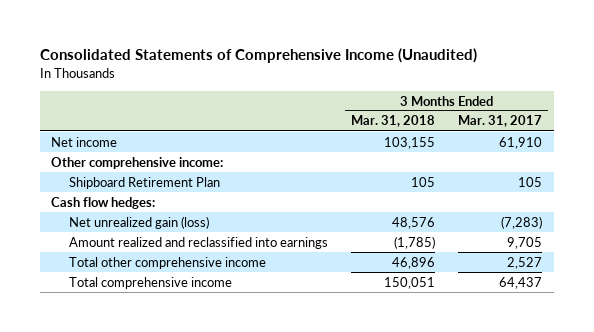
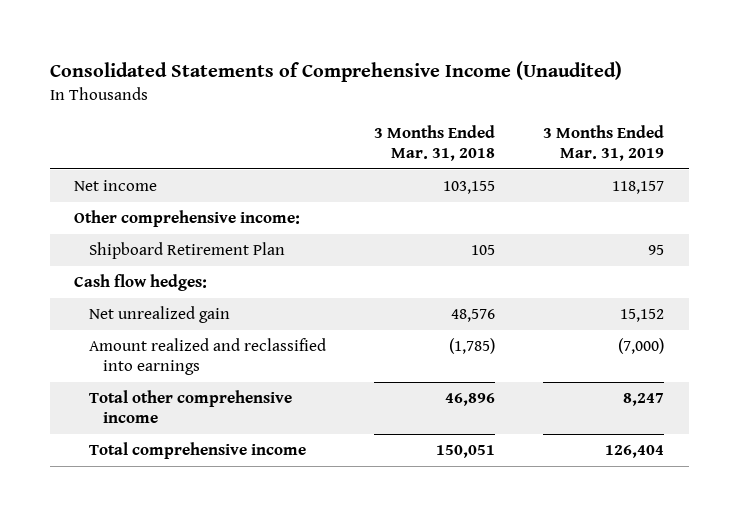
- | 3 Months Ended Mar. 31, 2018 | 3 Months Ended Mar. 31, 2017
+ | 3 Months Ended Mar. 31, 2018 | 3 Months Ended Mar. 31, 2019
- Net unrealized gain (loss) | 48,576 | (7,283)
+ Net unrealized gain | 48,576 | 15,152

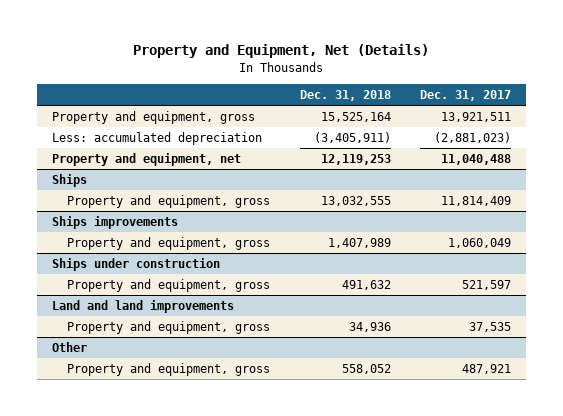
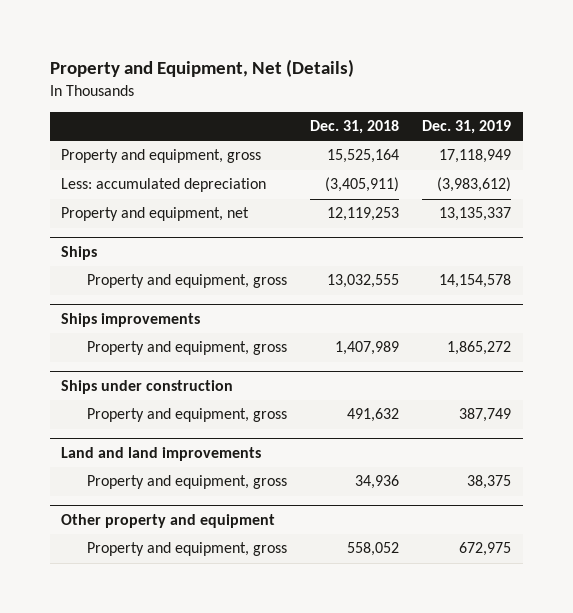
- | Dec. 31, 2018 | Dec. 31, 2017
+ | Dec. 31, 2018 | Dec. 31, 2019
- Other
+ Other property and equipment

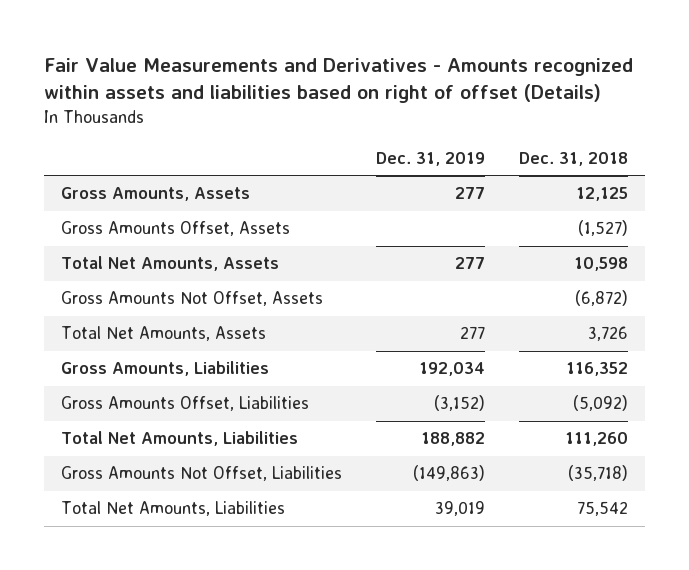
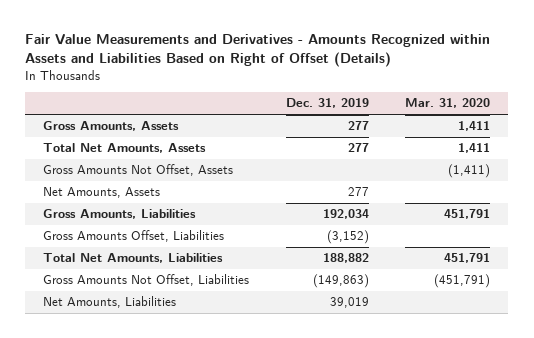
- Fair Value Measurements and Derivatives - Amounts recognized within assets and liabilities based on right of offset (Details)
+ Fair Value Measurements and Derivatives - Amounts Recognized within Assets and Liabilities Based on Right of Offset (Details)
- | Dec. 31, 2019 | Dec. 31, 2018
+ | Dec. 31, 2019 | Mar. 31, 2020
- Gross Amounts Offset, Assets | | (1,527)
- Total Net Amounts, Assets | 277 | 3,726
+ Net Amounts, Assets | 277 |
- Total Net Amounts, Liabilities | 39,019 | 75,542
+ Net Amounts, Liabilities | 39,019 |

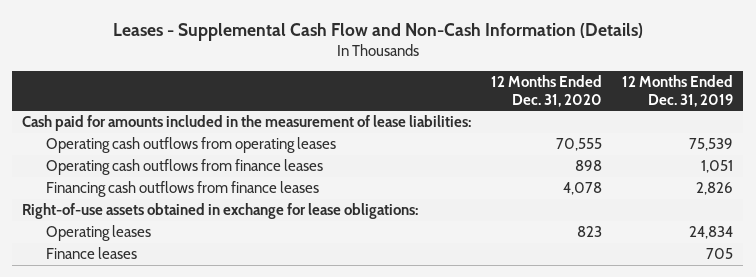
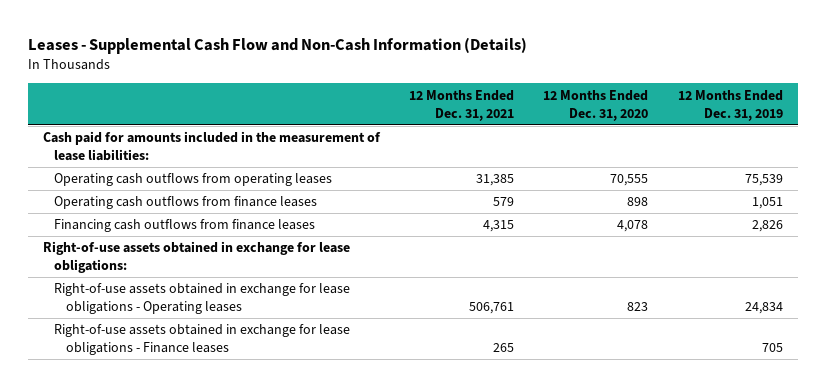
- | 12 Months Ended Dec. 31, 2020 | 12 Months Ended Dec. 31, 2019
+ | 12 Months Ended Dec. 31, 2021 | 12 Months Ended Dec. 31, 2020 | 12 Months Ended Dec. 31, 2019
- Operating leases | 823 | 24,834
- Finance leases | | 705
+ Right-of-use assets obtained in exchange for lease obligations - Operating leases | 506,761 | 823 | 24,834
+ Right-of-use assets obtained in exchange for lease obligations - Finance leases | 265 | | 705

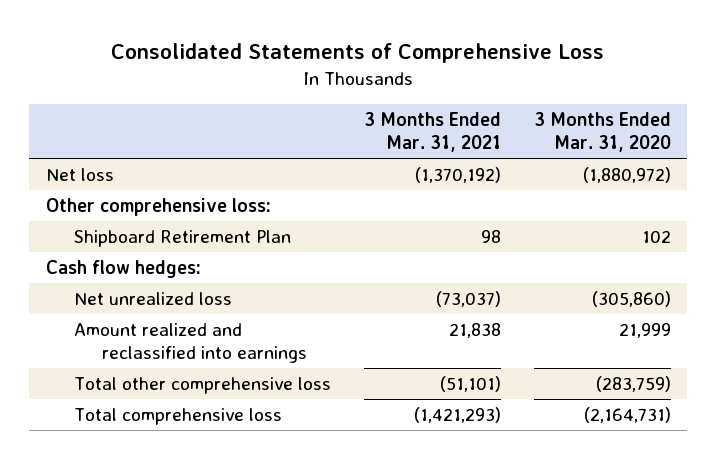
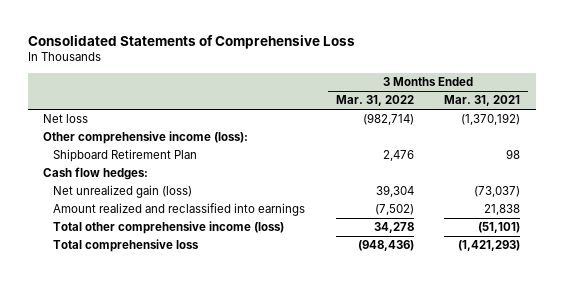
- | 3 Months Ended Mar. 31, 2021 | 3 Months Ended Mar. 31, 2020
+ | 3 Months Ended Mar. 31, 2022 | 3 Months Ended Mar. 31, 2021
- Other comprehensive loss:
+ Other comprehensive income (loss):
- Net unrealized loss | (73,037) | (305,860)
+ Net unrealized gain (loss) | 39,304 | (73,037)
- Total other comprehensive loss | (51,101) | (283,759)
+ Total other comprehensive income (loss) | 34,278 | (51,101)

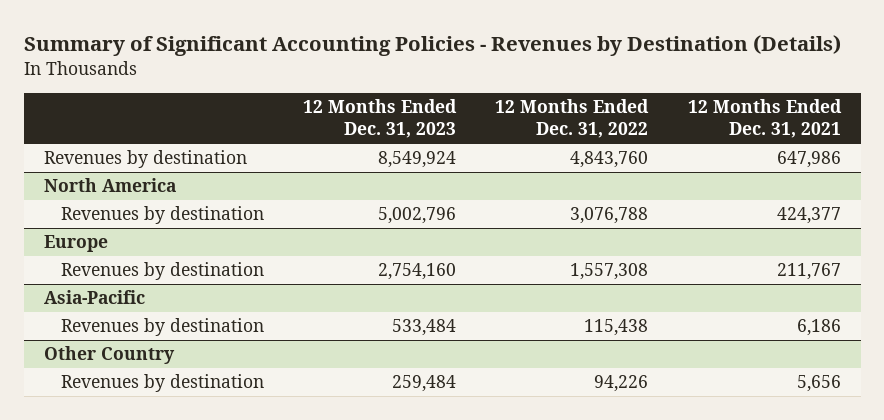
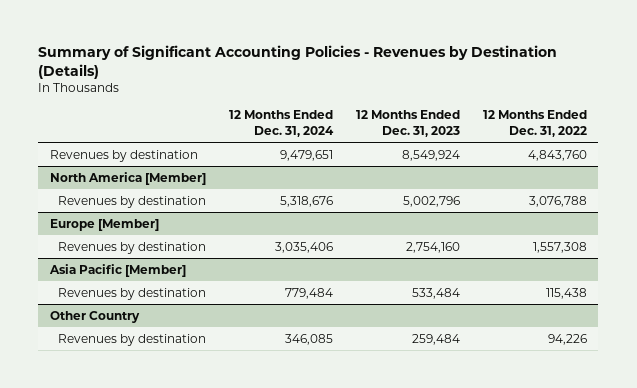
- | 12 Months Ended Dec. 31, 2023 | 12 Months Ended Dec. 31, 2022 | 12 Months Ended Dec. 31, 2021
+ | 12 Months Ended Dec. 31, 2024 | 12 Months Ended Dec. 31, 2023 | 12 Months Ended Dec. 31, 2022
- North America
+ North America [Member]
- Europe
+ Europe [Member]
- Asia-Pacific
+ Asia Pacific [Member]

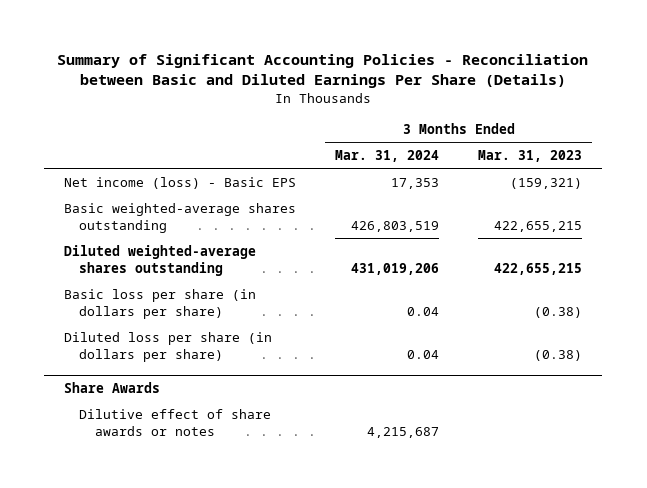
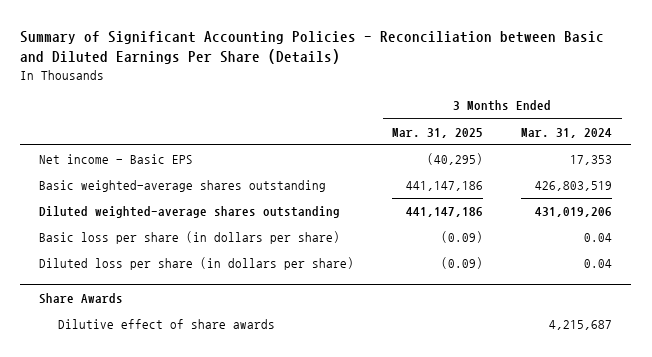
- | 3 Months Ended Mar. 31, 2024 | 3 Months Ended Mar. 31, 2023
+ | 3 Months Ended Mar. 31, 2025 | 3 Months Ended Mar. 31, 2024
- Net income (loss) - Basic EPS | 17,353 | (159,321)
+ Net income - Basic EPS | (40,295) | 17,353
@ Share Awards
- Dilutive effect of share awards or notes | 4,215,687 |
+ Dilutive effect of share awards | | 4,215,687

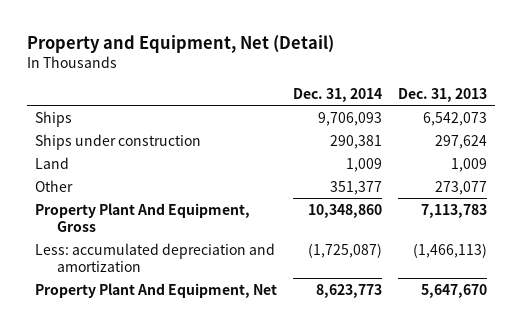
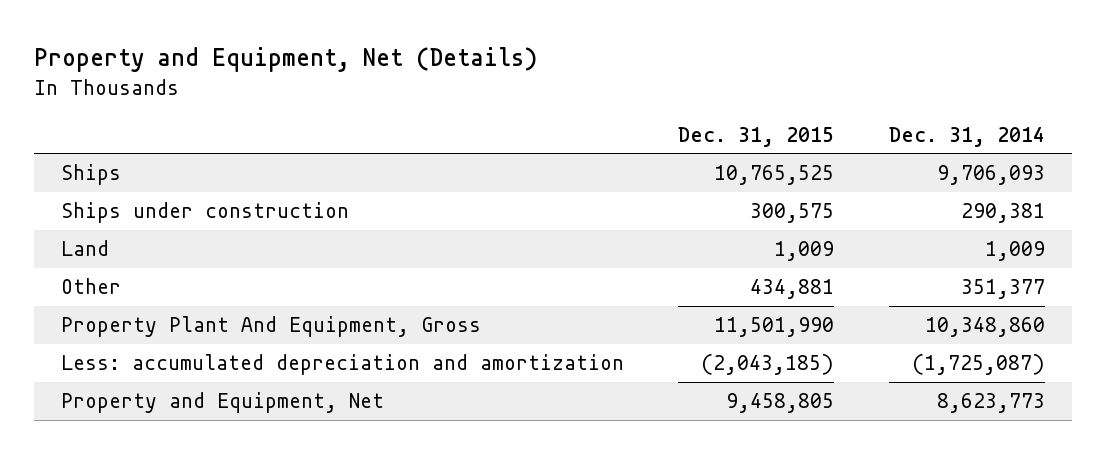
- Property and Equipment, Net (Detail)
+ Property and Equipment, Net (Details)
- | Dec. 31, 2014 | Dec. 31, 2013
+ | Dec. 31, 2015 | Dec. 31, 2014
- Property Plant And Equipment, Net | 8,623,773 | 5,647,670
+ Property and Equipment, Net | 9,458,805 | 8,623,773

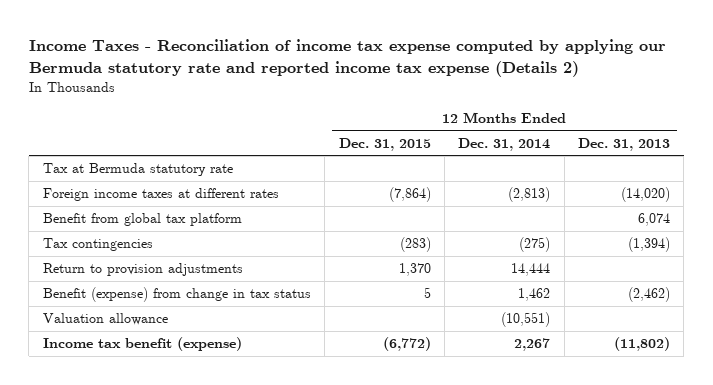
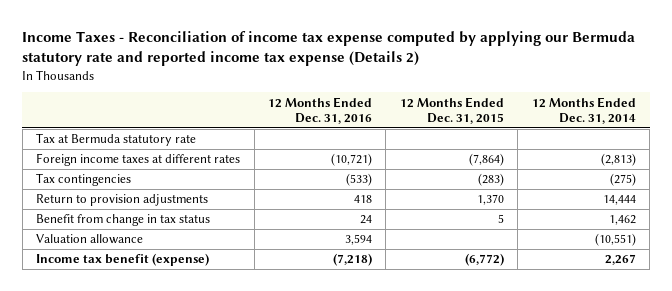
- | 12 Months Ended Dec. 31, 2015 | 12 Months Ended Dec. 31, 2014 | 12 Months Ended Dec. 31, 2013
+ | 12 Months Ended Dec. 31, 2016 | 12 Months Ended Dec. 31, 2015 | 12 Months Ended Dec. 31, 2014
- Benefit from global tax platform | | | 6,074
- Benefit (expense) from change in tax status | 5 | 1,462 | (2,462)
+ Benefit from change in tax status | 24 | 5 | 1,462

